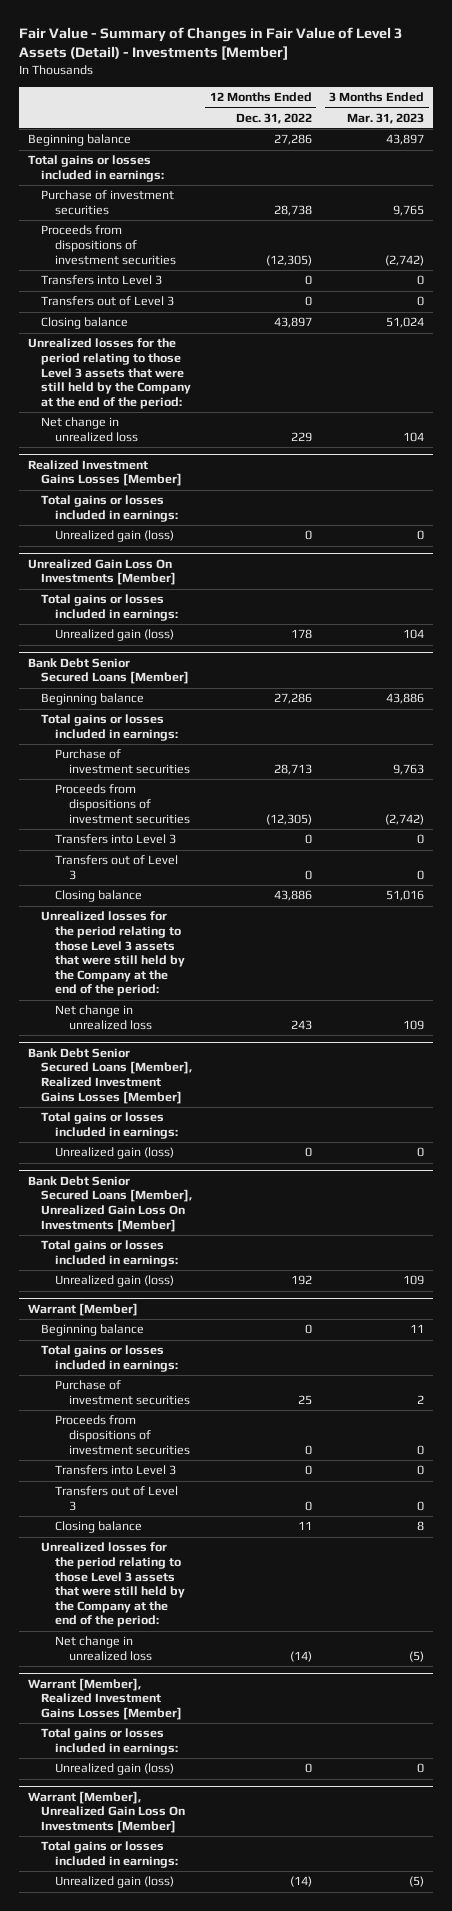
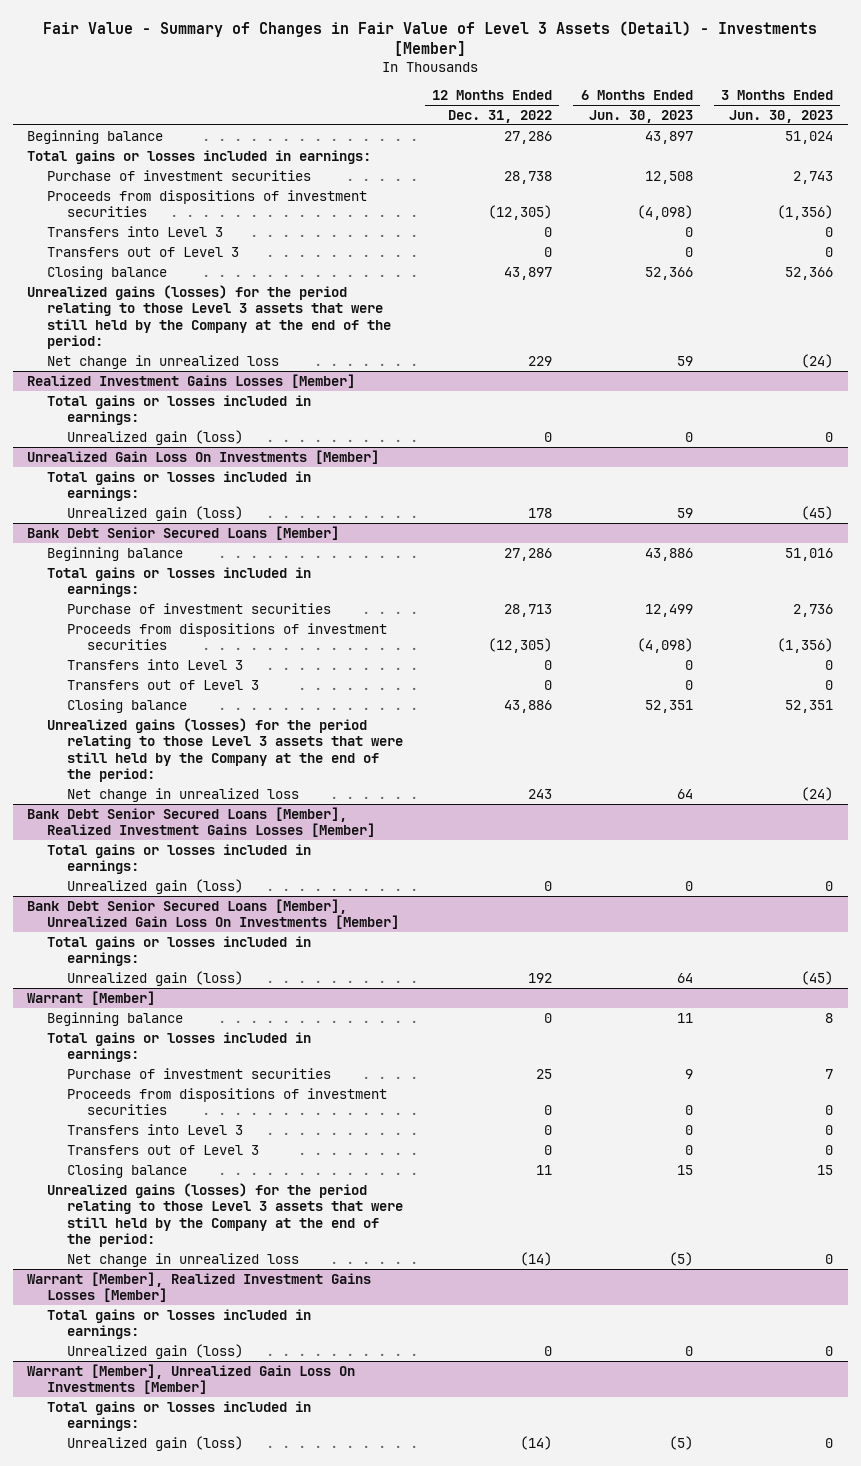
- | 12 Months Ended Dec. 31, 2022 | 3 Months Ended Mar. 31, 2023
+ | 12 Months Ended Dec. 31, 2022 | 6 Months Ended Jun. 30, 2023 | 3 Months Ended Jun. 30, 2023
- Unrealized losses for the period relating to those Level 3 assets that were still held by the Company at the end of the period:
+ Unrealized gains (losses) for the period relating to those Level 3 assets that were still held by the Company at the end of the period:
@ Bank Debt Senior Secured Loans [Member]
- Unrealized losses for the period relating to those Level 3 assets that were still held by the Company at the end of the period:
+ Unrealized gains (losses) for the period relating to those Level 3 assets that were still held by the Company at the end of the period:
@ Warrant [Member]
- Unrealized losses for the period relating to those Level 3 assets that were still held by the Company at the end of the period:
+ Unrealized gains (losses) for the period relating to those Level 3 assets that were still held by the Company at the end of the period:

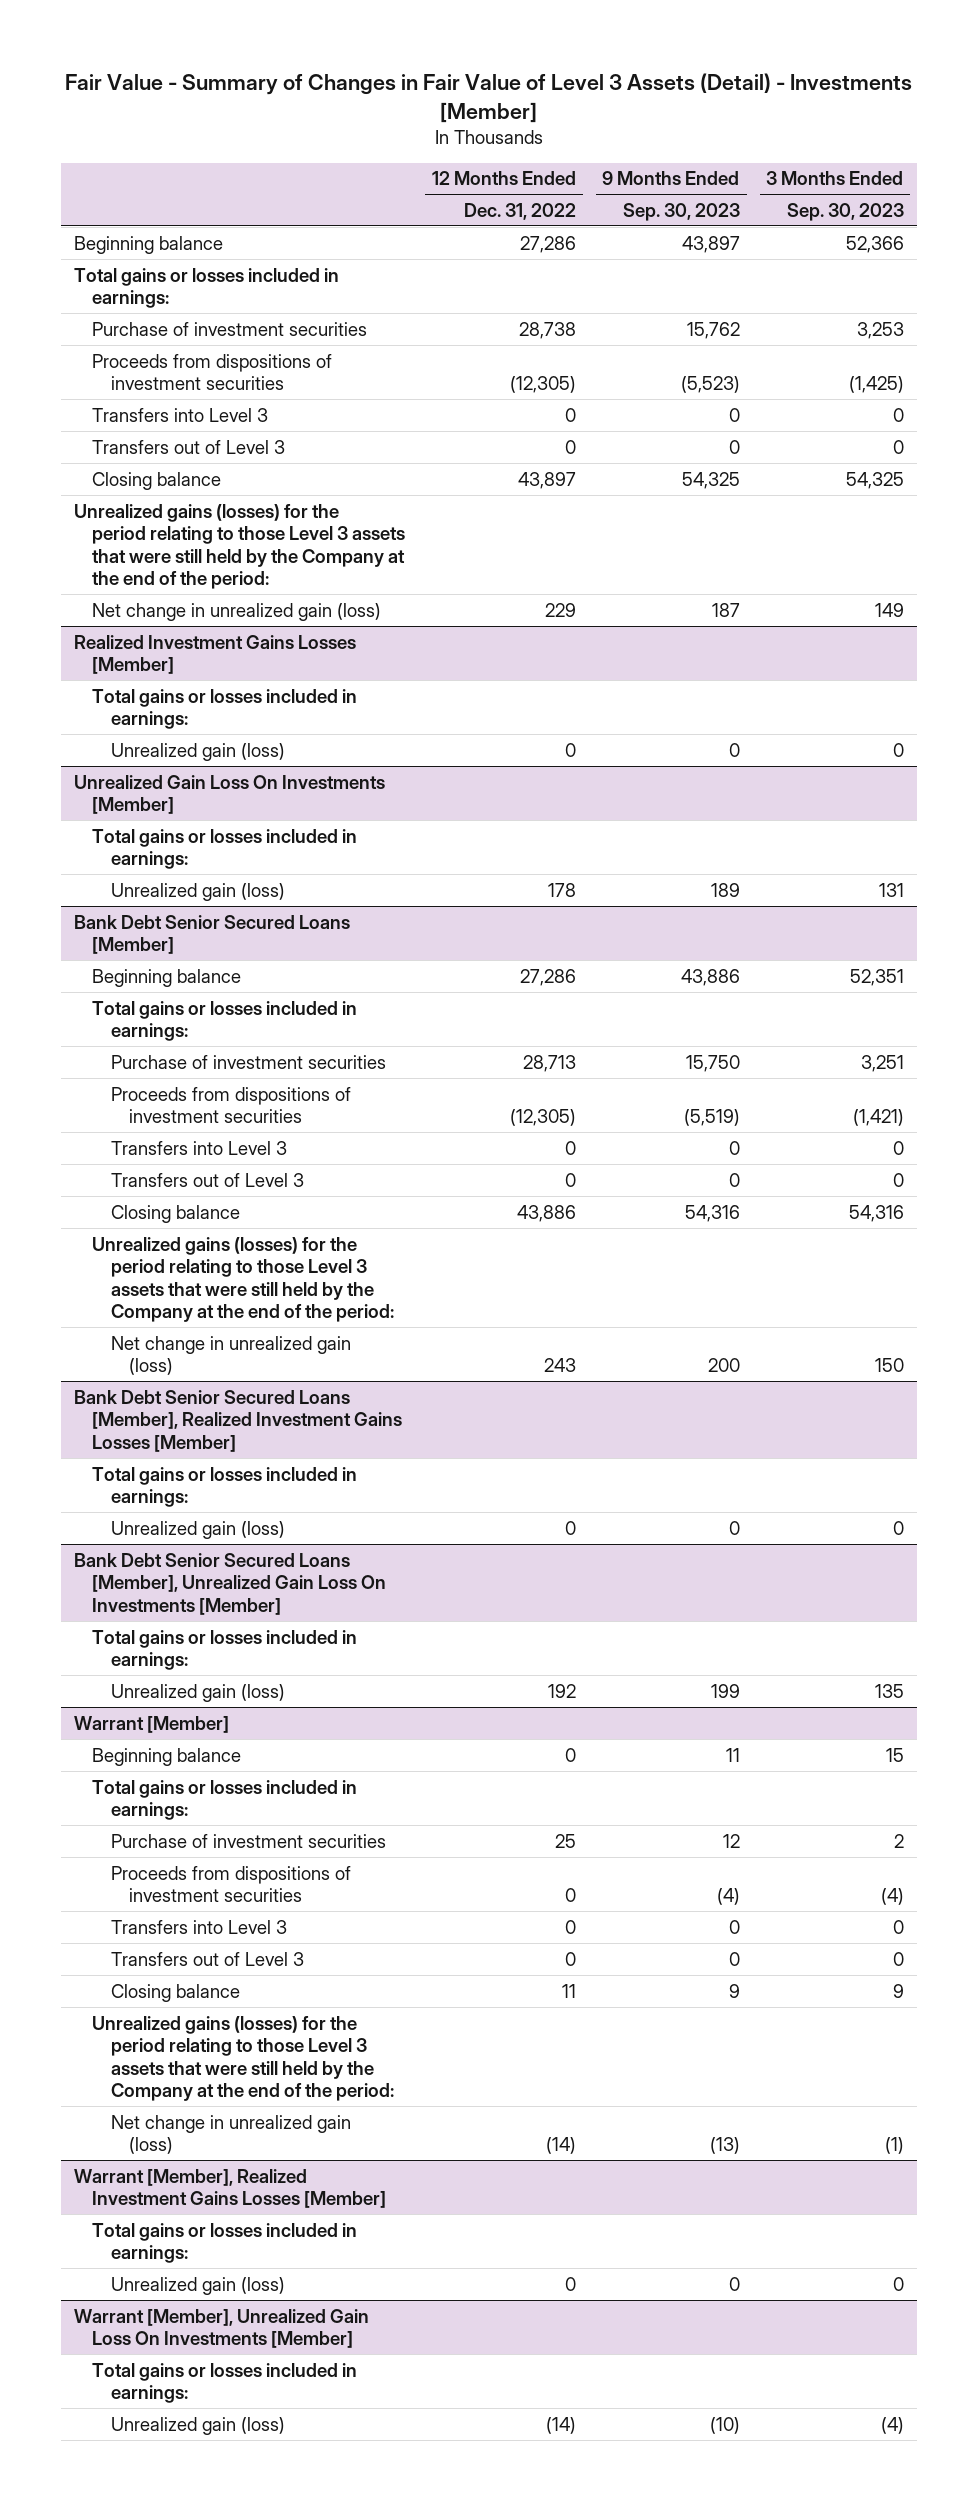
- | 12 Months Ended Dec. 31, 2022 | 6 Months Ended Jun. 30, 2023 | 3 Months Ended Jun. 30, 2023
+ | 12 Months Ended Dec. 31, 2022 | 9 Months Ended Sep. 30, 2023 | 3 Months Ended Sep. 30, 2023
- Net change in unrealized loss | 229 | 59 | (24)
+ Net change in unrealized gain (loss) | 229 | 187 | 149
@ Bank Debt Senior Secured Loans [Member]
- Net change in unrealized loss | 243 | 64 | (24)
+ Net change in unrealized gain (loss) | 243 | 200 | 150
@ Warrant [Member]
- Net change in unrealized loss | (14) | (5) | 0
+ Net change in unrealized gain (loss) | (14) | (13) | (1)

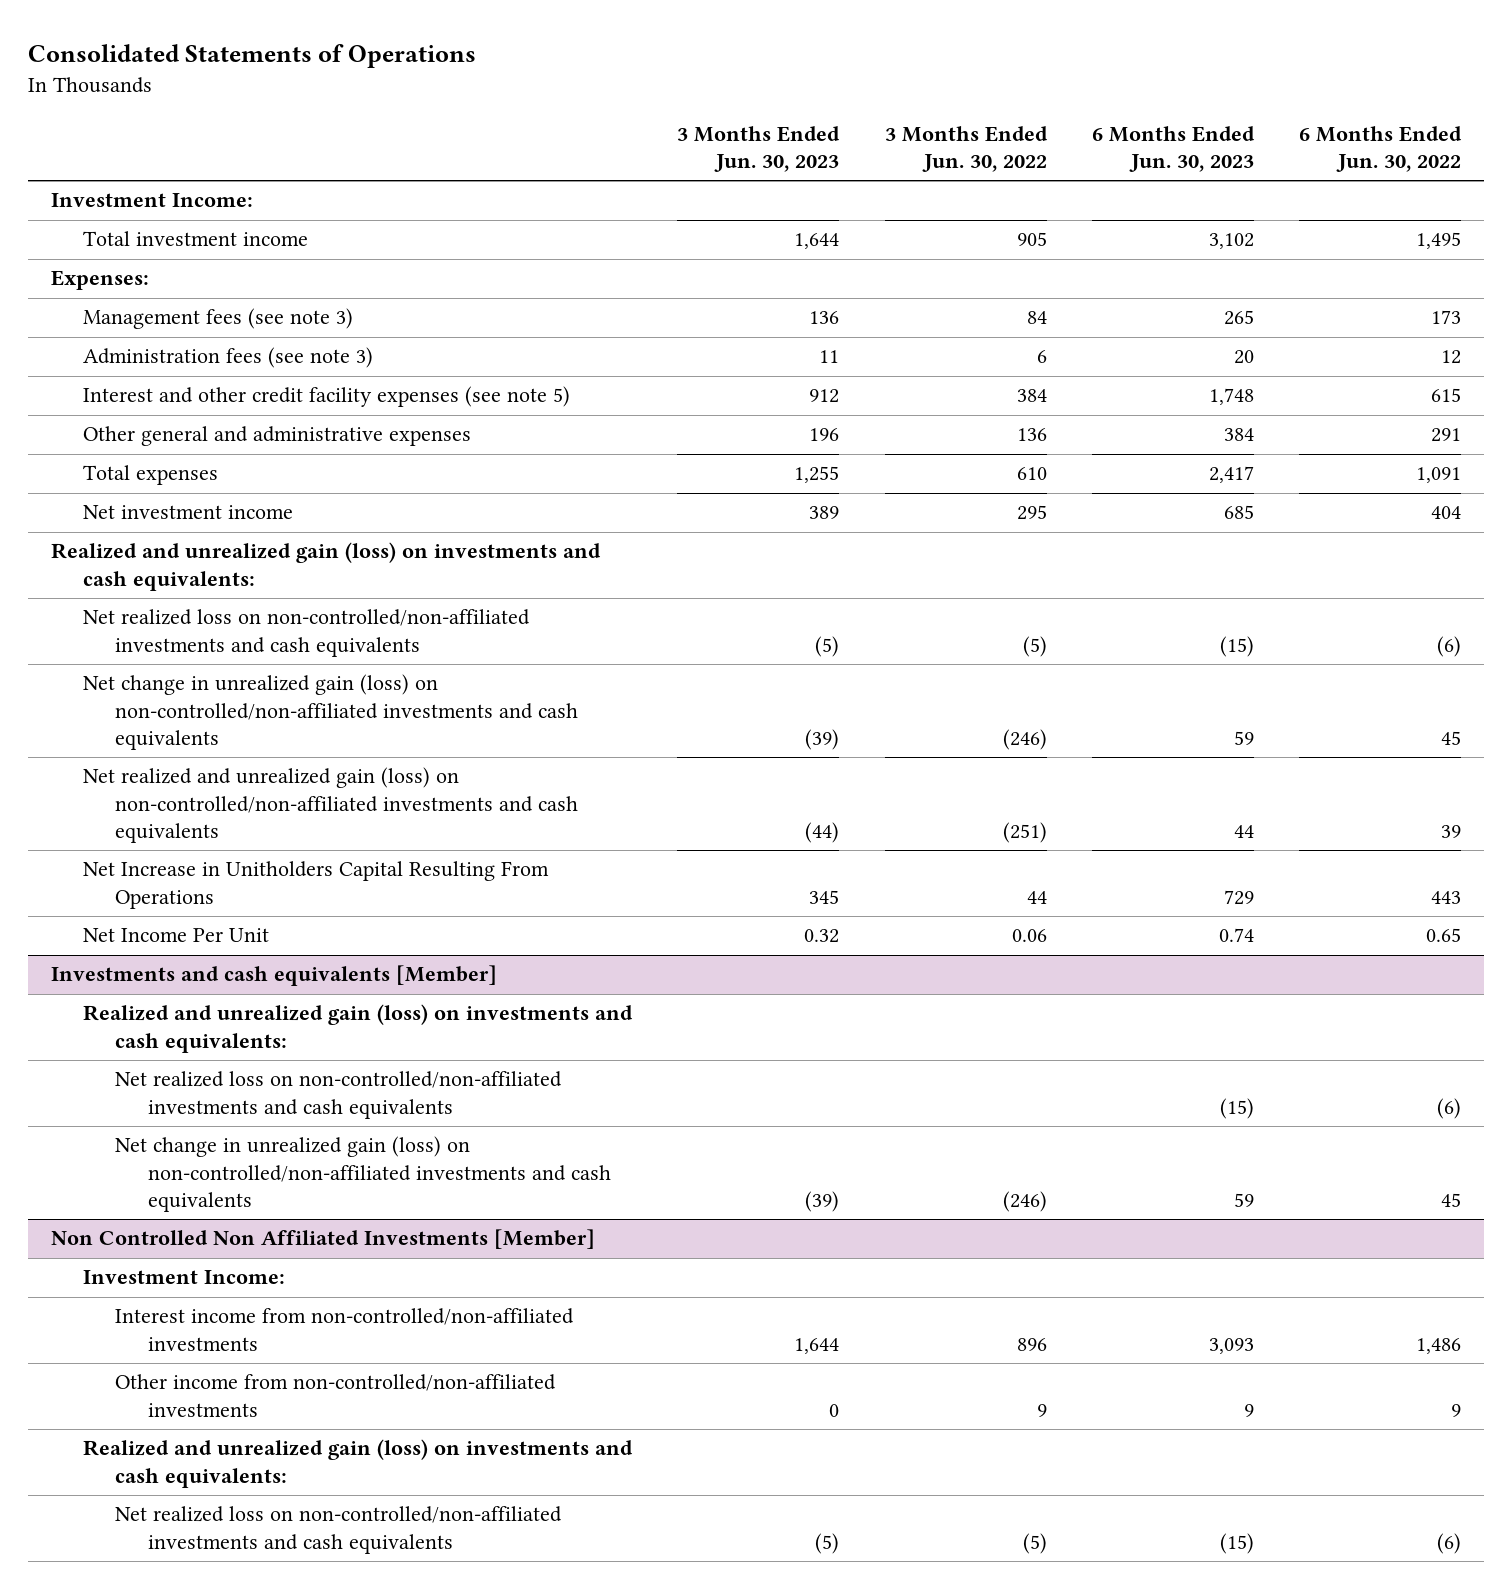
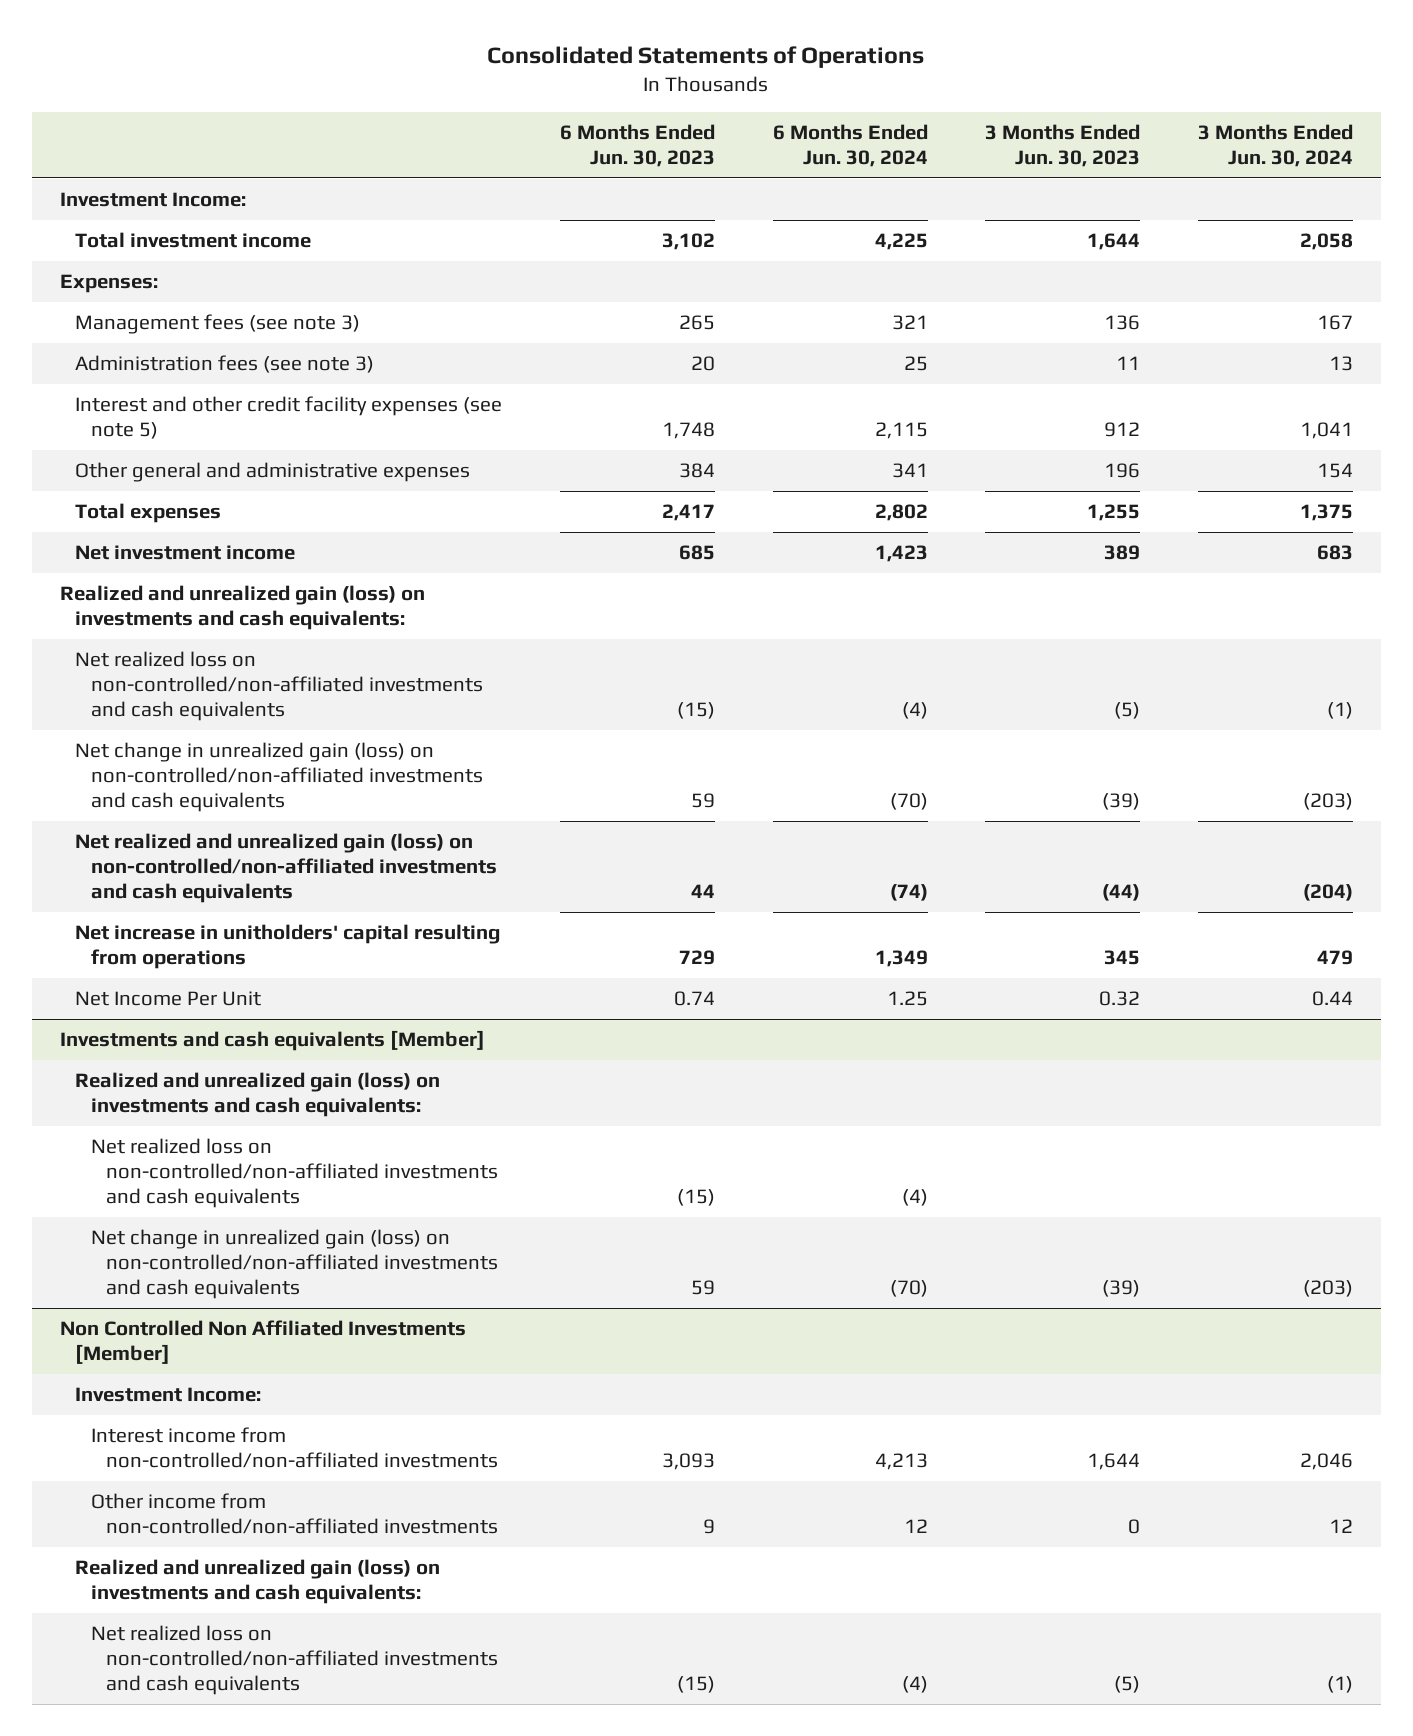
- | 3 Months Ended Jun. 30, 2023 | 3 Months Ended Jun. 30, 2022 | 6 Months Ended Jun. 30, 2023 | 6 Months Ended Jun. 30, 2022
+ | 6 Months Ended Jun. 30, 2023 | 6 Months Ended Jun. 30, 2024 | 3 Months Ended Jun. 30, 2023 | 3 Months Ended Jun. 30, 2024
- Net Increase in Unitholders Capital Resulting From Operations | 345 | 44 | 729 | 443
+ Net increase in unitholders' capital resulting from operations | 729 | 1,349 | 345 | 479

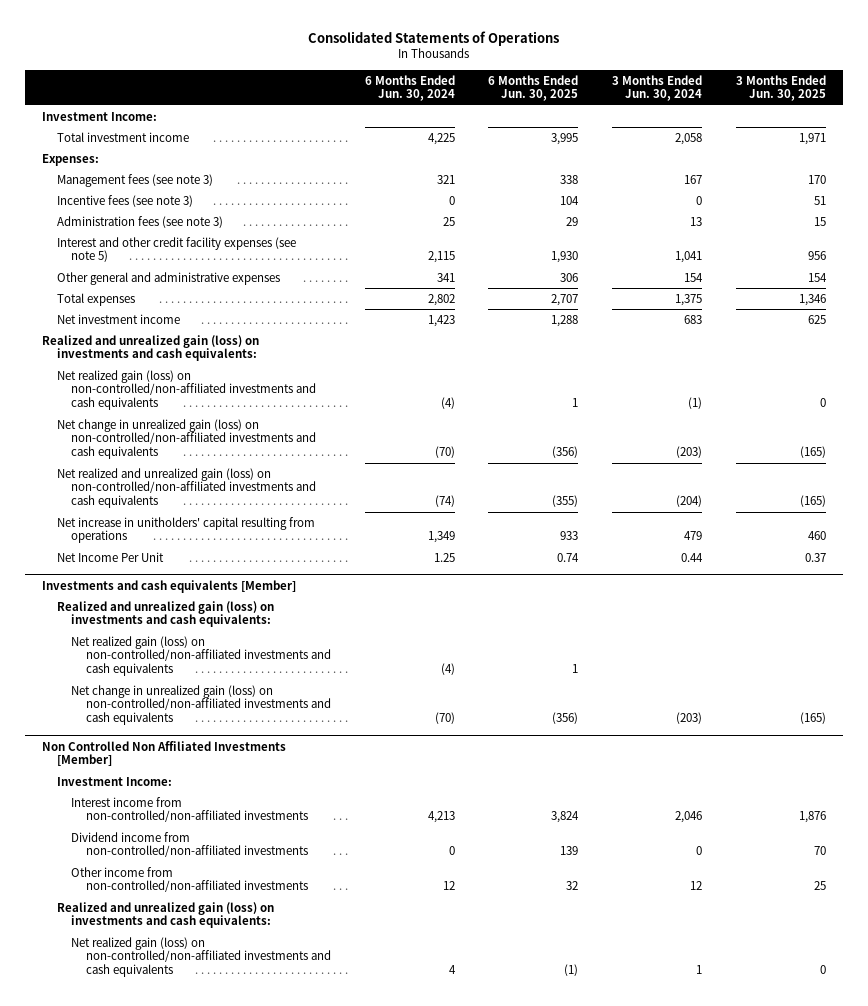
- | 6 Months Ended Jun. 30, 2023 | 6 Months Ended Jun. 30, 2024 | 3 Months Ended Jun. 30, 2023 | 3 Months Ended Jun. 30, 2024
+ | 6 Months Ended Jun. 30, 2024 | 6 Months Ended Jun. 30, 2025 | 3 Months Ended Jun. 30, 2024 | 3 Months Ended Jun. 30, 2025
+ Incentive fees (see note 3) | 0 | 104 | 0 | 51
- Net realized loss on non-controlled/non-affiliated investments and cash equivalents | (15) | (4) | (5) | (1)
+ Net realized gain (loss) on non-controlled/non-affiliated investments and cash equivalents | (4) | 1 | (1) | 0
@ Investments and cash equivalents [Member]
- Net realized loss on non-controlled/non-affiliated investments and cash equivalents | (15) | (4) | |
+ Net realized gain (loss) on non-controlled/non-affiliated investments and cash equivalents | (4) | 1 | |
@ Non Controlled Non Affiliated Investments [Member]
+ Dividend income from non-controlled/non-affiliated investments | 0 | 139 | 0 | 70
- Net realized loss on non-controlled/non-affiliated investments and cash equivalents | (15) | (4) | (5) | (1)
+ Net realized gain (loss) on non-controlled/non-affiliated investments and cash equivalents | 4 | (1) | 1 | 0

